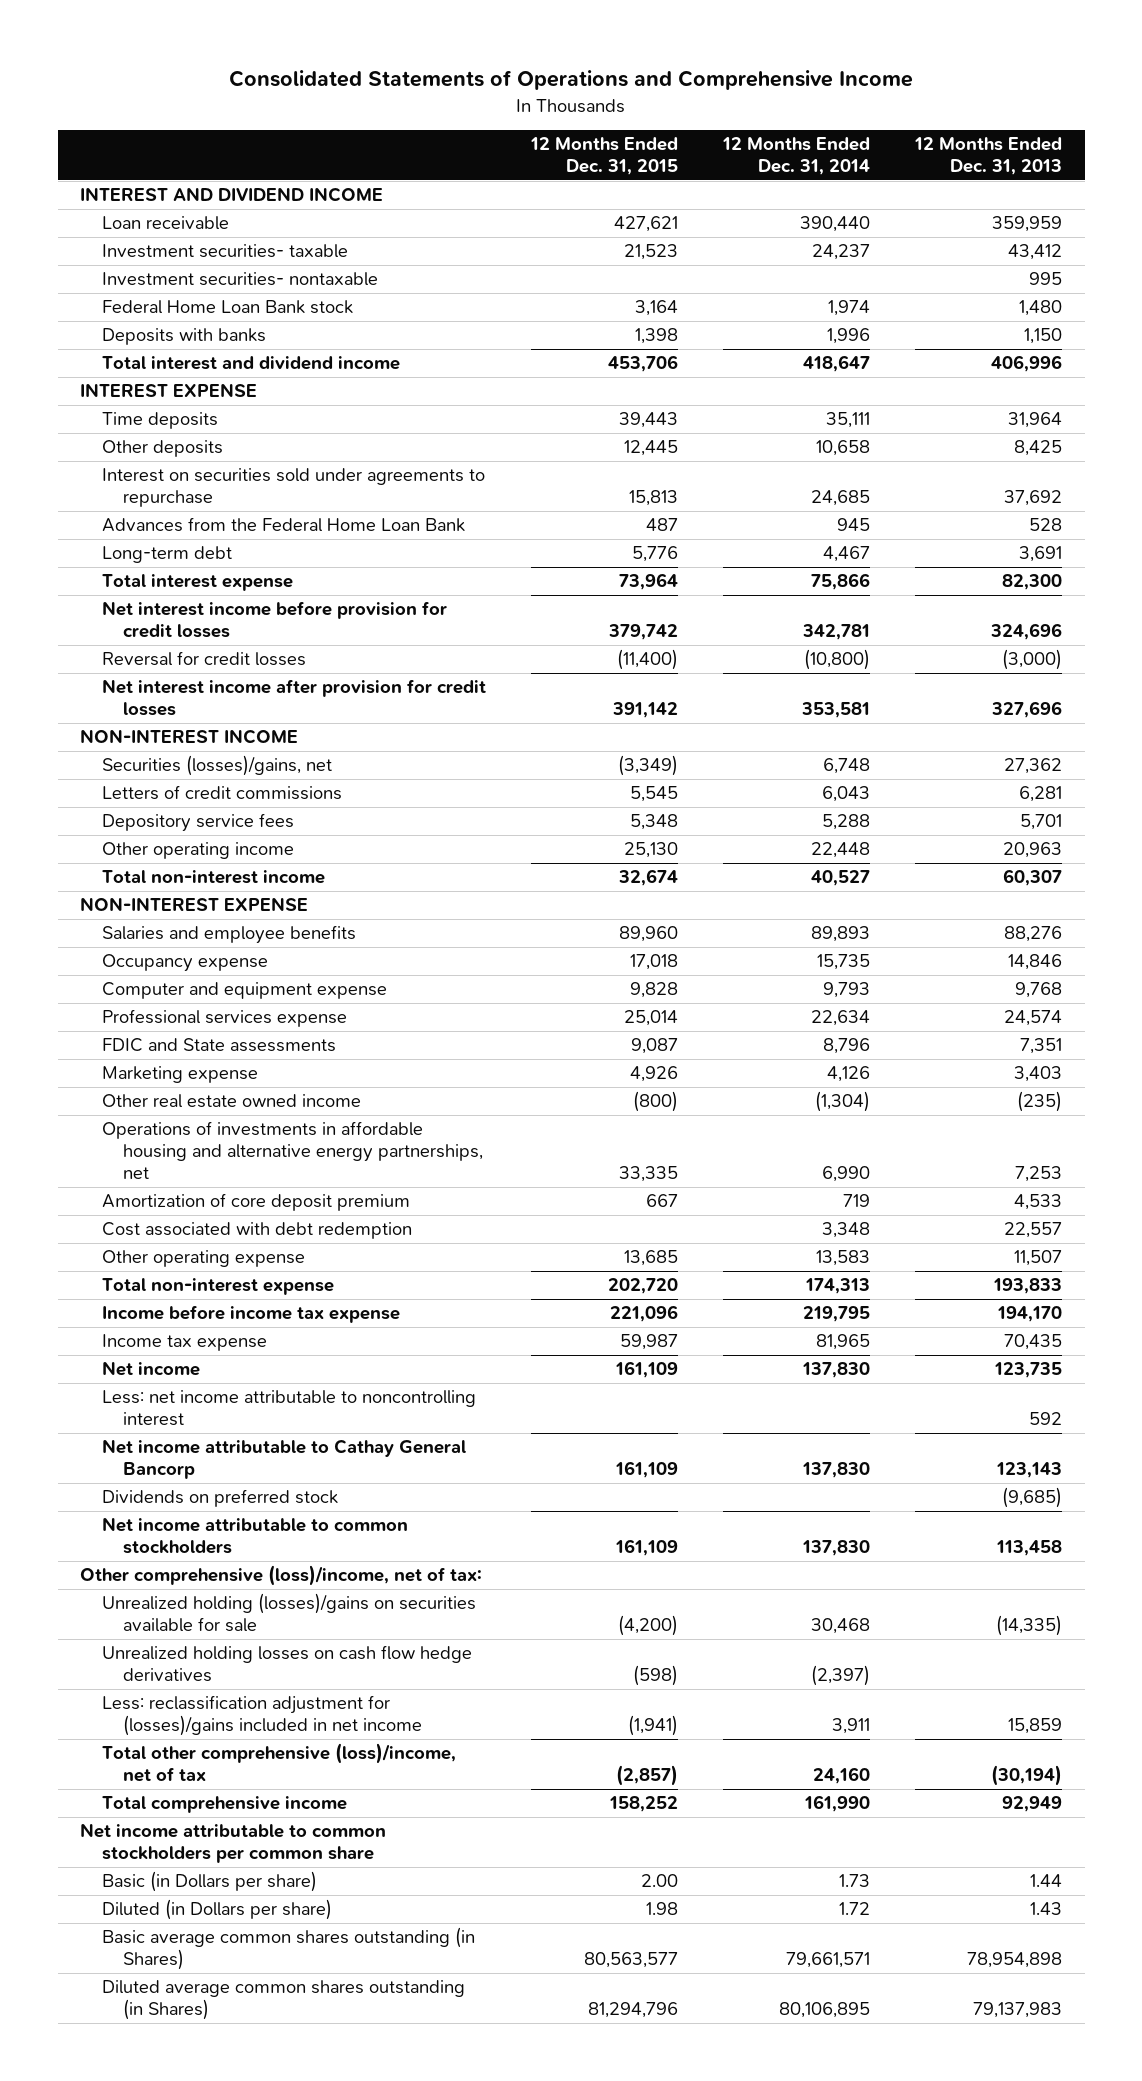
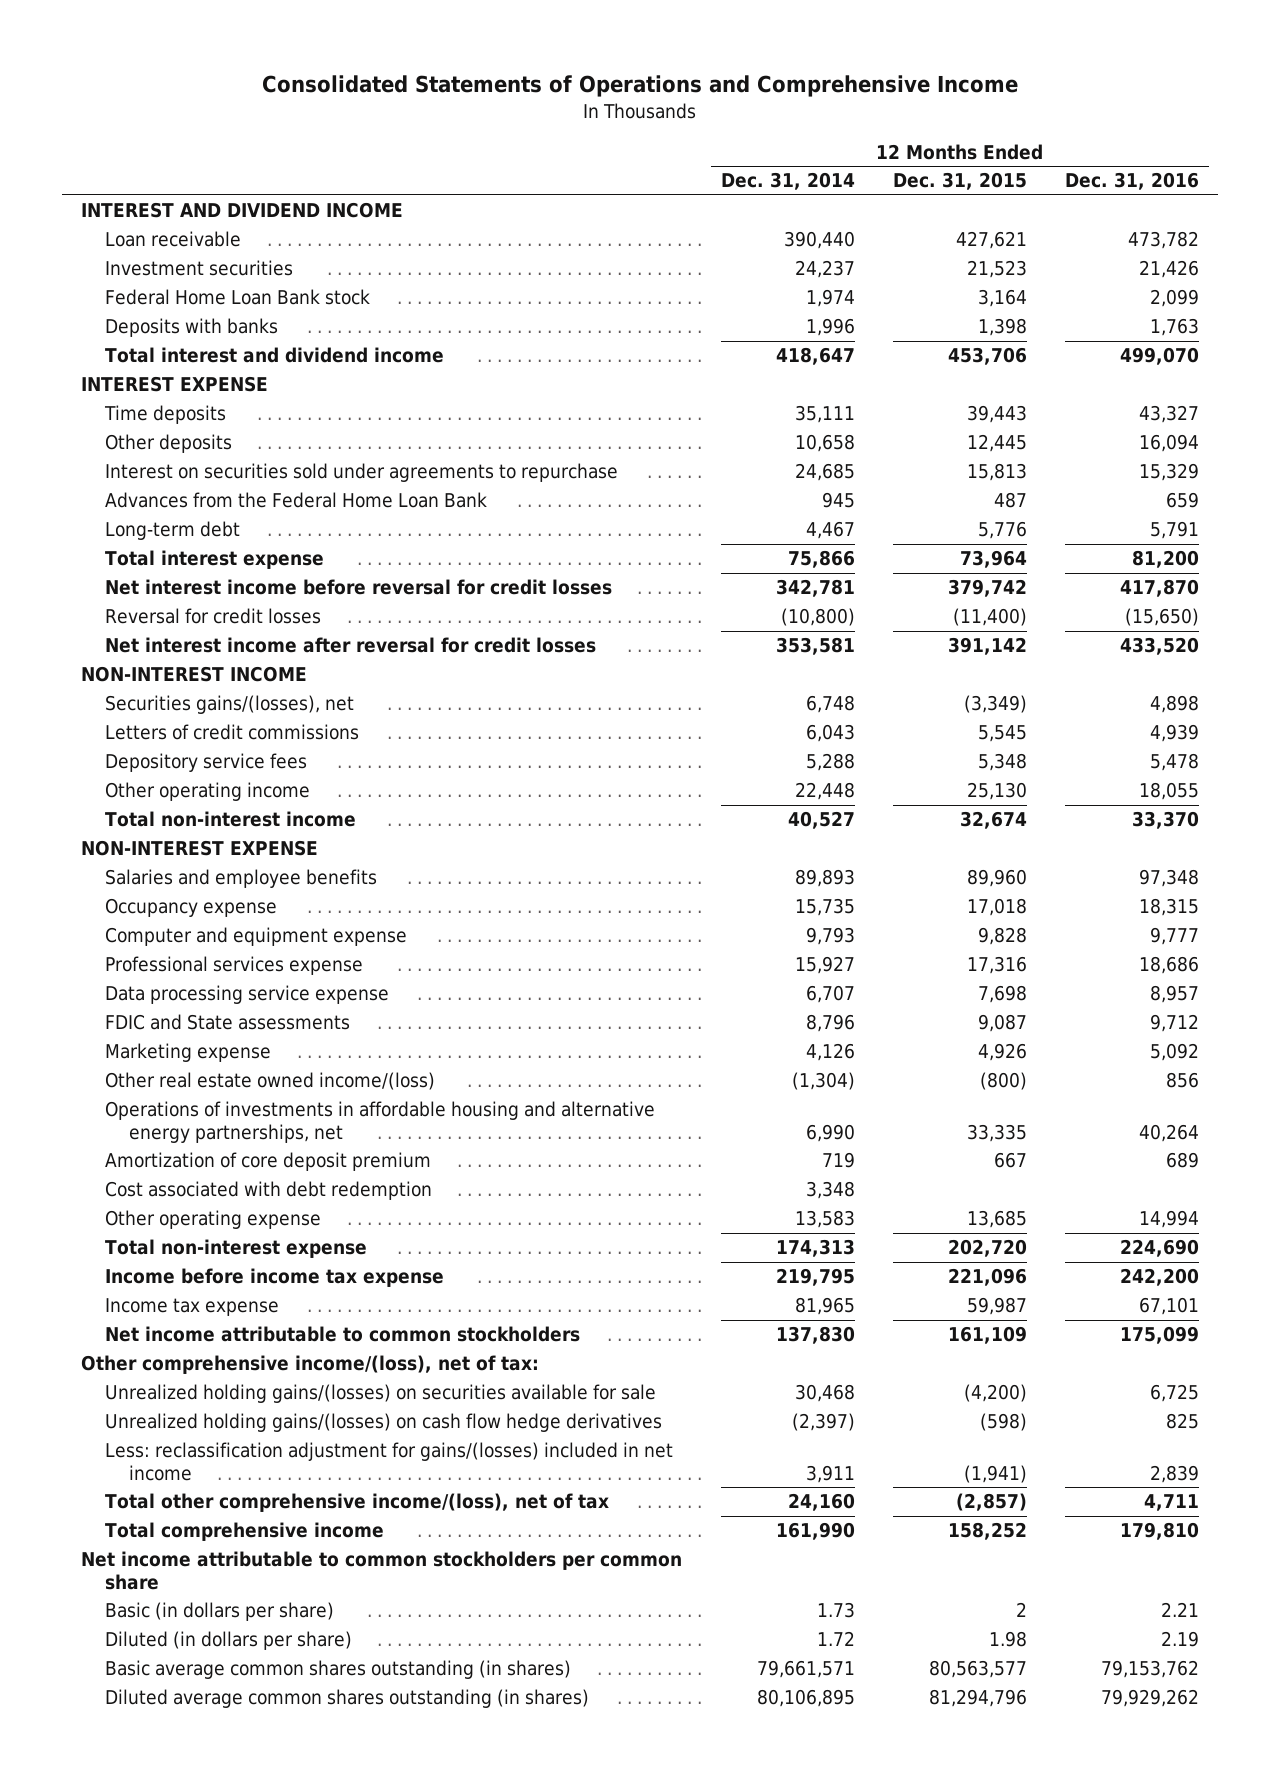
- | 12 Months Ended Dec. 31, 2015 | 12 Months Ended Dec. 31, 2014 | 12 Months Ended Dec. 31, 2013
+ | 12 Months Ended Dec. 31, 2014 | 12 Months Ended Dec. 31, 2015 | 12 Months Ended Dec. 31, 2016
- Investment securities- taxable | 21,523 | 24,237 | 43,412
- Investment securities- nontaxable | | | 995
+ Investment securities | 24,237 | 21,523 | 21,426
- Net interest income before provision for credit losses | 379,742 | 342,781 | 324,696
+ Net interest income before reversal for credit losses | 342,781 | 379,742 | 417,870
- Net interest income after provision for credit losses | 391,142 | 353,581 | 327,696
+ Net interest income after reversal for credit losses | 353,581 | 391,142 | 433,520
- Securities (losses)/gains, net | (3,349) | 6,748 | 27,362
+ Securities gains/(losses), net | 6,748 | (3,349) | 4,898
- Professional services expense | 25,014 | 22,634 | 24,574
+ Professional services expense | 15,927 | 17,316 | 18,686
+ Data processing service expense | 6,707 | 7,698 | 8,957
- Other real estate owned income | (800) | (1,304) | (235)
+ Other real estate owned income/(loss) | (1,304) | (800) | 856
- Net income | 161,109 | 137,830 | 123,735
- Less: net income attributable to noncontrolling interest | | | 592
- Net income attributable to Cathay General Bancorp | 161,109 | 137,830 | 123,143
- Dividends on preferred stock | | | (9,685)
- Other comprehensive (loss)/income, net of tax:
- Unrealized holding (losses)/gains on securities available for sale | (4,200) | 30,468 | (14,335)
- Unrealized holding losses on cash flow hedge derivatives | (598) | (2,397) |
- Less: reclassification adjustment for (losses)/gains included in net income | (1,941) | 3,911 | 15,859
- Total other comprehensive (loss)/income, net of tax | (2,857) | 24,160 | (30,194)
+ Other comprehensive income/(loss), net of tax:
+ Unrealized holding gains/(losses) on securities available for sale | 30,468 | (4,200) | 6,725
+ Unrealized holding gains/(losses) on cash flow hedge derivatives | (2,397) | (598) | 825
+ Less: reclassification adjustment for gains/(losses) included in net income | 3,911 | (1,941) | 2,839
+ Total other comprehensive income/(loss), net of tax | 24,160 | (2,857) | 4,711
- Basic (in Dollars per share) | 2.00 | 1.73 | 1.44
- Diluted (in Dollars per share) | 1.98 | 1.72 | 1.43
- Basic average common shares outstanding (in Shares) | 80,563,577 | 79,661,571 | 78,954,898
- Diluted average common shares outstanding (in Shares) | 81,294,796 | 80,106,895 | 79,137,983
+ Basic (in dollars per share) | 1.73 | 2 | 2.21
+ Diluted (in dollars per share) | 1.72 | 1.98 | 2.19
+ Basic average common shares outstanding (in shares) | 79,661,571 | 80,563,577 | 79,153,762
+ Diluted average common shares outstanding (in shares) | 80,106,895 | 81,294,796 | 79,929,262

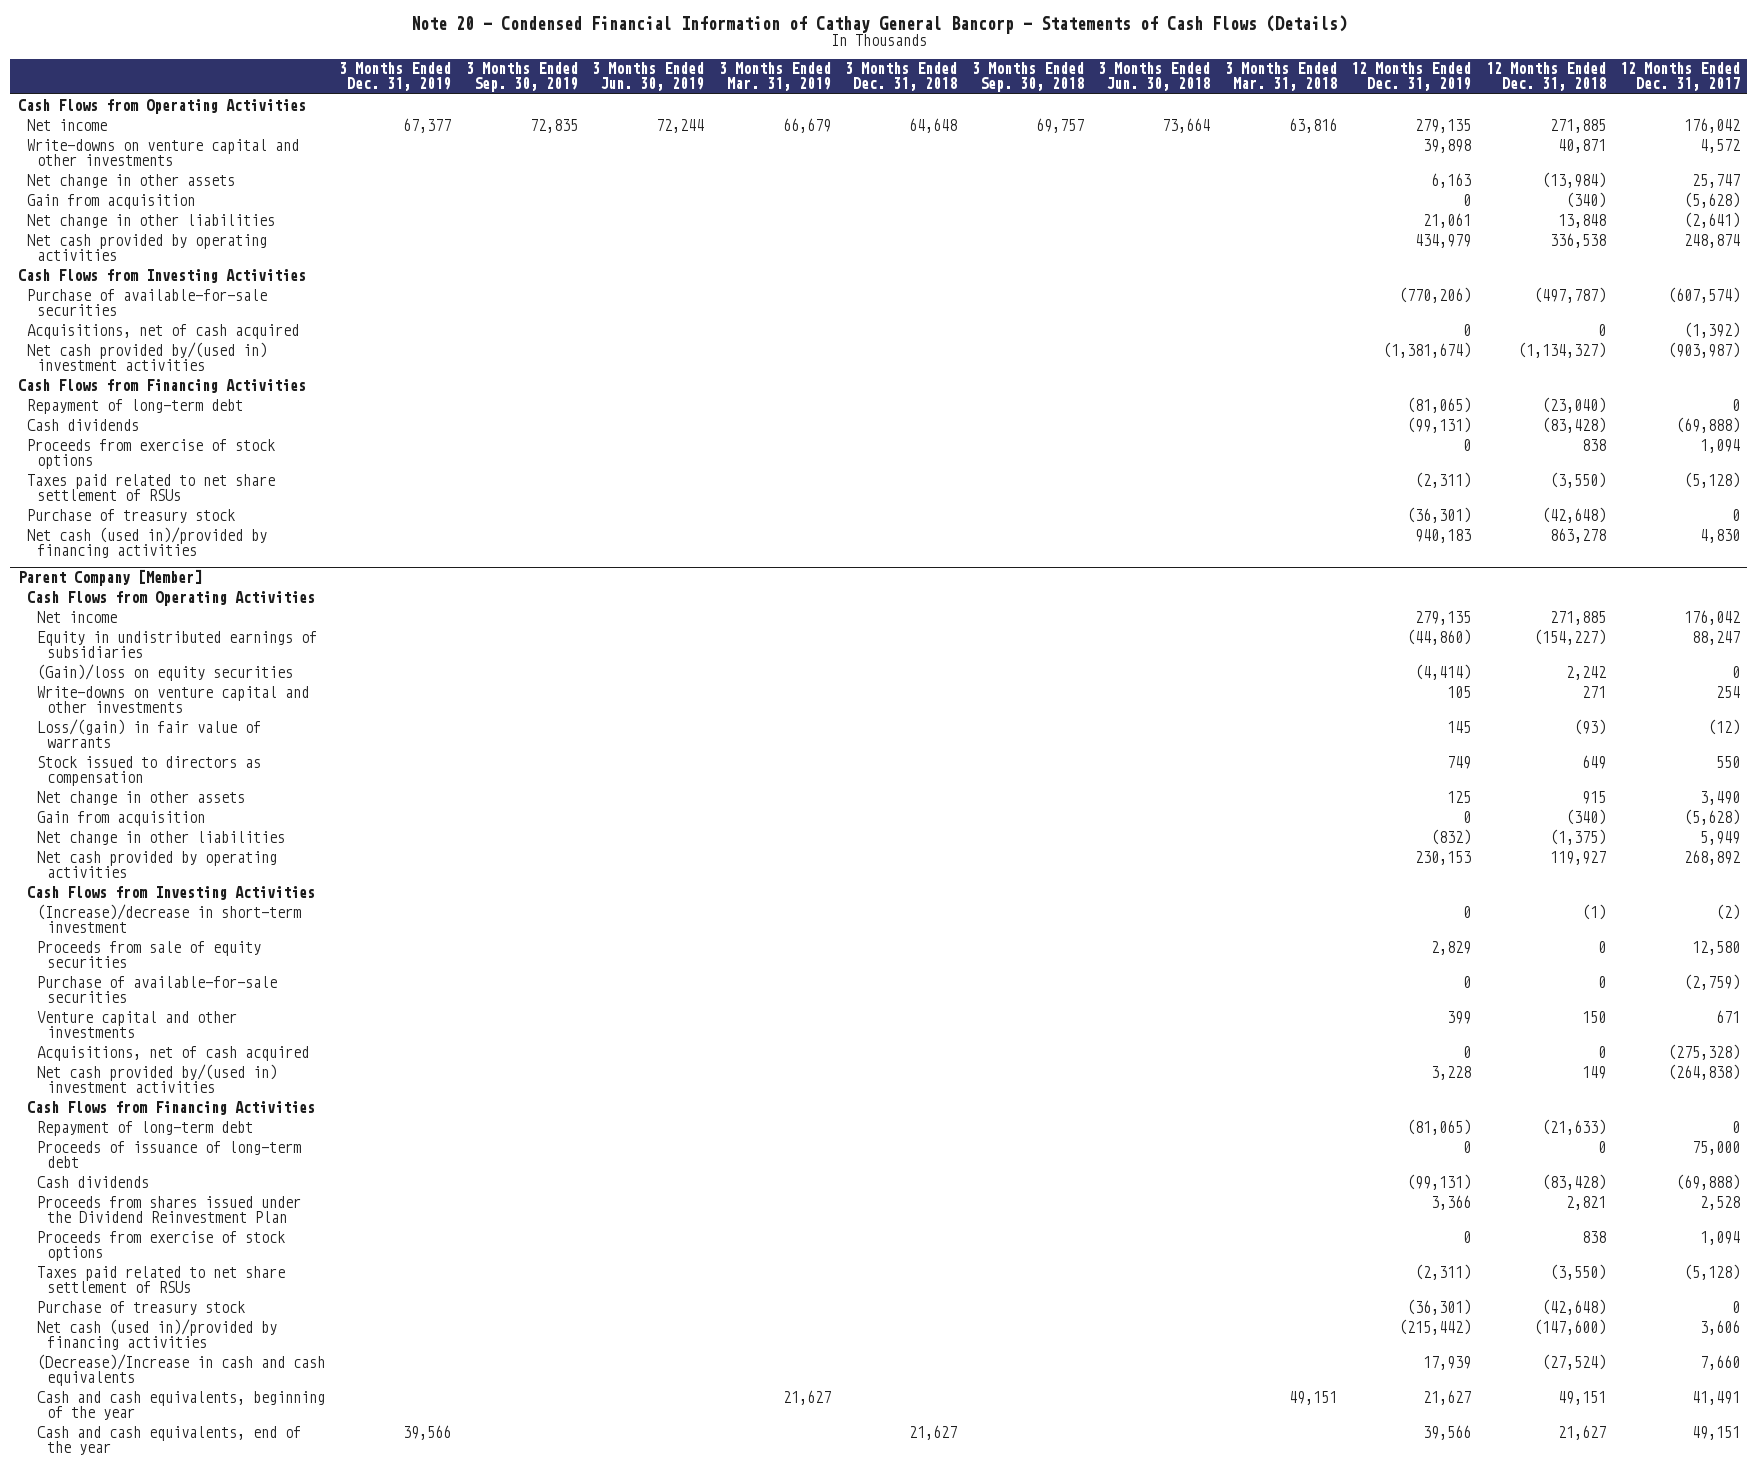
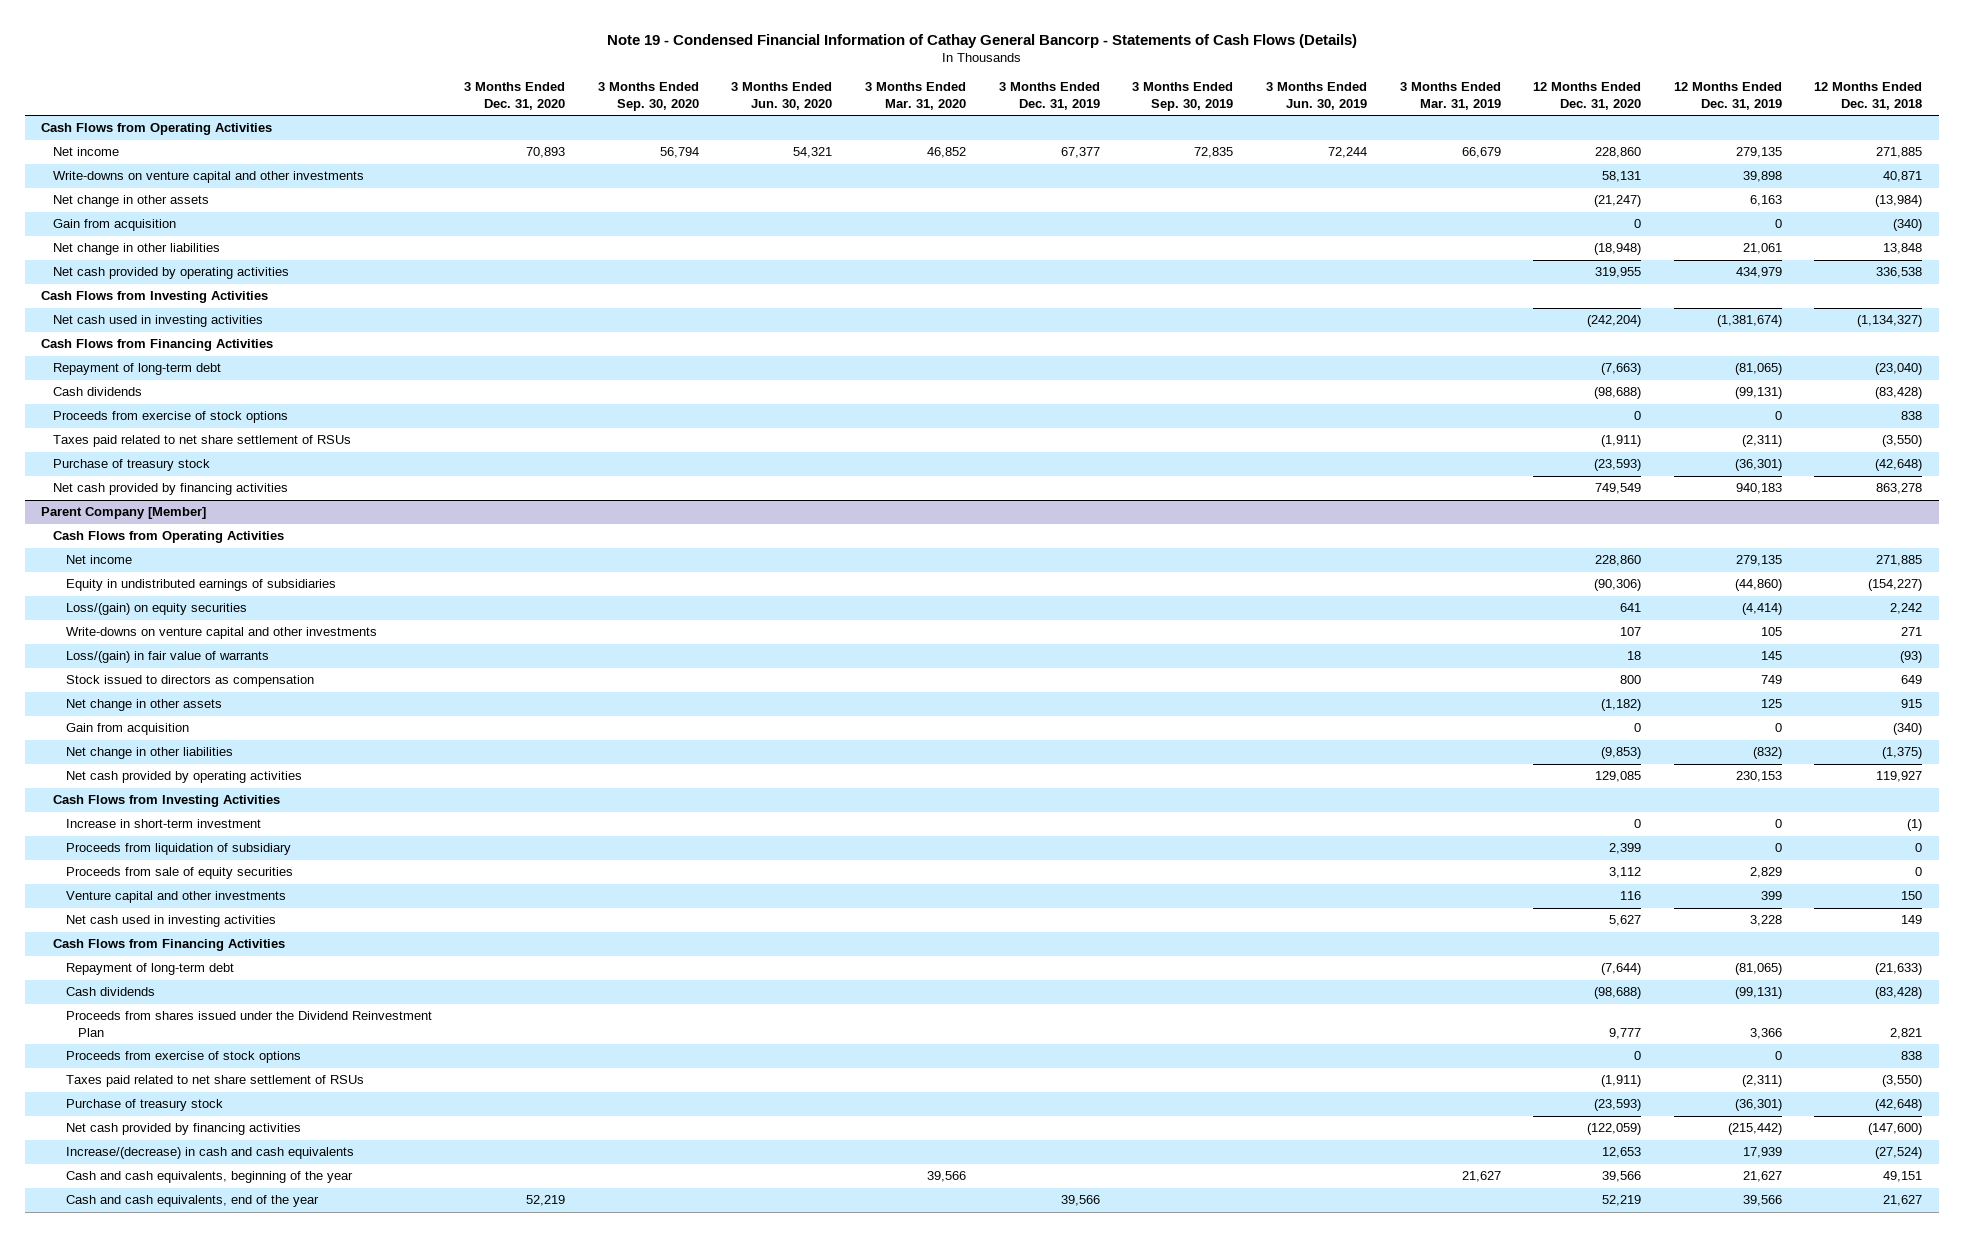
- Note 20 - Condensed Financial Information of Cathay General Bancorp - Statements of Cash Flows (Details)
+ Note 19 - Condensed Financial Information of Cathay General Bancorp - Statements of Cash Flows (Details)
- | 3 Months Ended Dec. 31, 2019 | 3 Months Ended Sep. 30, 2019 | 3 Months Ended Jun. 30, 2019 | 3 Months Ended Mar. 31, 2019 | 3 Months Ended Dec. 31, 2018 | 3 Months Ended Sep. 30, 2018 | 3 Months Ended Jun. 30, 2018 | 3 Months Ended Mar. 31, 2018 | 12 Months Ended Dec. 31, 2019 | 12 Months Ended Dec. 31, 2018 | 12 Months Ended Dec. 31, 2017
+ | 3 Months Ended Dec. 31, 2020 | 3 Months Ended Sep. 30, 2020 | 3 Months Ended Jun. 30, 2020 | 3 Months Ended Mar. 31, 2020 | 3 Months Ended Dec. 31, 2019 | 3 Months Ended Sep. 30, 2019 | 3 Months Ended Jun. 30, 2019 | 3 Months Ended Mar. 31, 2019 | 12 Months Ended Dec. 31, 2020 | 12 Months Ended Dec. 31, 2019 | 12 Months Ended Dec. 31, 2018
- Purchase of available-for-sale securities | | | | | | | | | (770,206) | (497,787) | (607,574)
- Acquisitions, net of cash acquired | | | | | | | | | 0 | 0 | (1,392)
- Net cash provided by/(used in) investment activities | | | | | | | | | (1,381,674) | (1,134,327) | (903,987)
+ Net cash used in investing activities | | | | | | | | | (242,204) | (1,381,674) | (1,134,327)
- Net cash (used in)/provided by financing activities | | | | | | | | | 940,183 | 863,278 | 4,830
+ Net cash provided by financing activities | | | | | | | | | 749,549 | 940,183 | 863,278
@ Parent Company [Member]
- (Gain)/loss on equity securities | | | | | | | | | (4,414) | 2,242 | 0
+ Loss/(gain) on equity securities | | | | | | | | | 641 | (4,414) | 2,242
- (Increase)/decrease in short-term investment | | | | | | | | | 0 | (1) | (2)
+ Increase in short-term investment | | | | | | | | | 0 | 0 | (1)
+ Proceeds from liquidation of subsidiary | | | | | | | | | 2,399 | 0 | 0
- Purchase of available-for-sale securities | | | | | | | | | 0 | 0 | (2,759)
- Acquisitions, net of cash acquired | | | | | | | | | 0 | 0 | (275,328)
- Net cash provided by/(used in) investment activities | | | | | | | | | 3,228 | 149 | (264,838)
+ Net cash used in investing activities | | | | | | | | | 5,627 | 3,228 | 149
- Proceeds of issuance of long-term debt | | | | | | | | | 0 | 0 | 75,000
- Net cash (used in)/provided by financing activities | | | | | | | | | (215,442) | (147,600) | 3,606
- (Decrease)/Increase in cash and cash equivalents | | | | | | | | | 17,939 | (27,524) | 7,660
+ Net cash provided by financing activities | | | | | | | | | (122,059) | (215,442) | (147,600)
+ Increase/(decrease) in cash and cash equivalents | | | | | | | | | 12,653 | 17,939 | (27,524)

